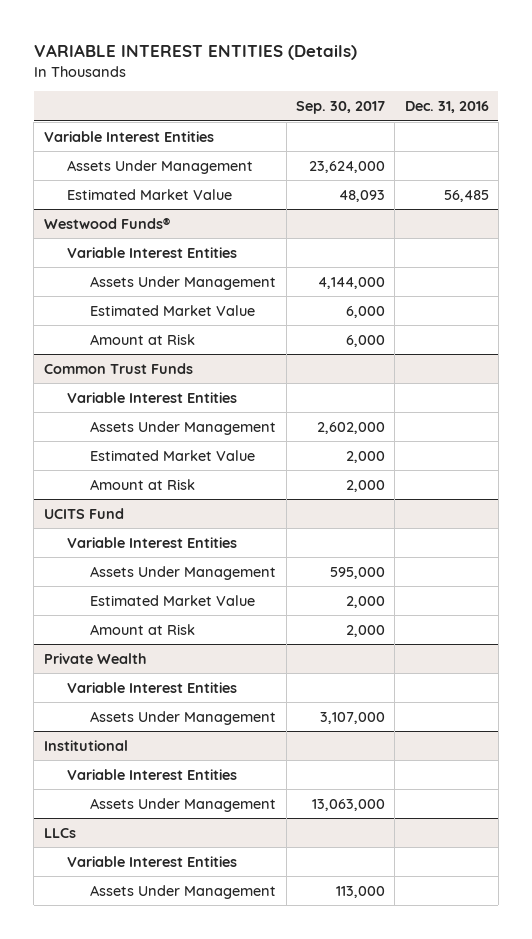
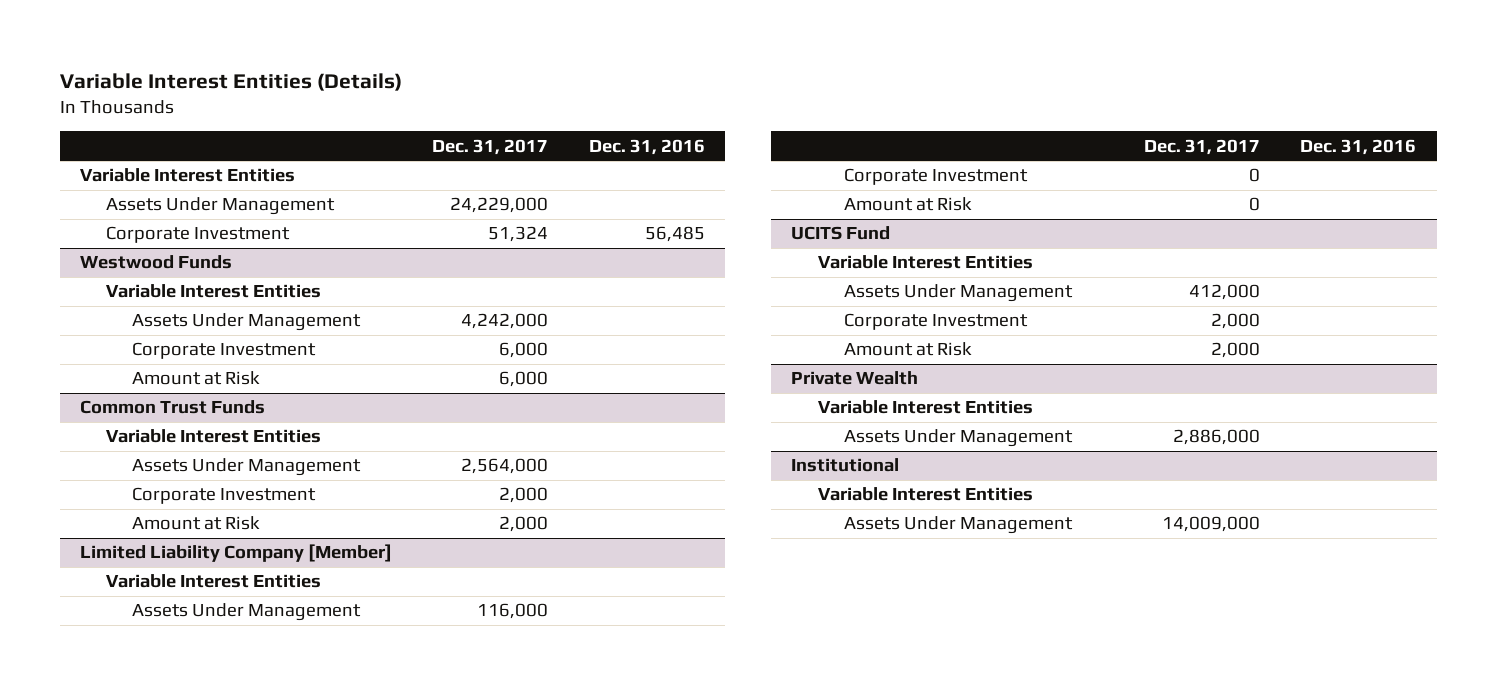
- VARIABLE INTEREST ENTITIES (Details)
+ Variable Interest Entities (Details)
- | Sep. 30, 2017 | Dec. 31, 2016
+ | Dec. 31, 2017 | Dec. 31, 2016
- Estimated Market Value | 48,093 | 56,485
- Westwood Funds®
+ Corporate Investment | 51,324 | 56,485
+ Westwood Funds
- Estimated Market Value | 6,000 |
+ Corporate Investment | 6,000 |
@ Common Trust Funds
- Estimated Market Value | 2,000 |
+ Corporate Investment | 2,000 |
+ Limited Liability Company [Member]
+ Variable Interest Entities
+ Assets Under Management | 116,000 |
+ Corporate Investment | 0 |
+ Amount at Risk | 0 |
@ UCITS Fund
- Estimated Market Value | 2,000 |
+ Corporate Investment | 2,000 |
- LLCs
- Variable Interest Entities
- Assets Under Management | 113,000 |

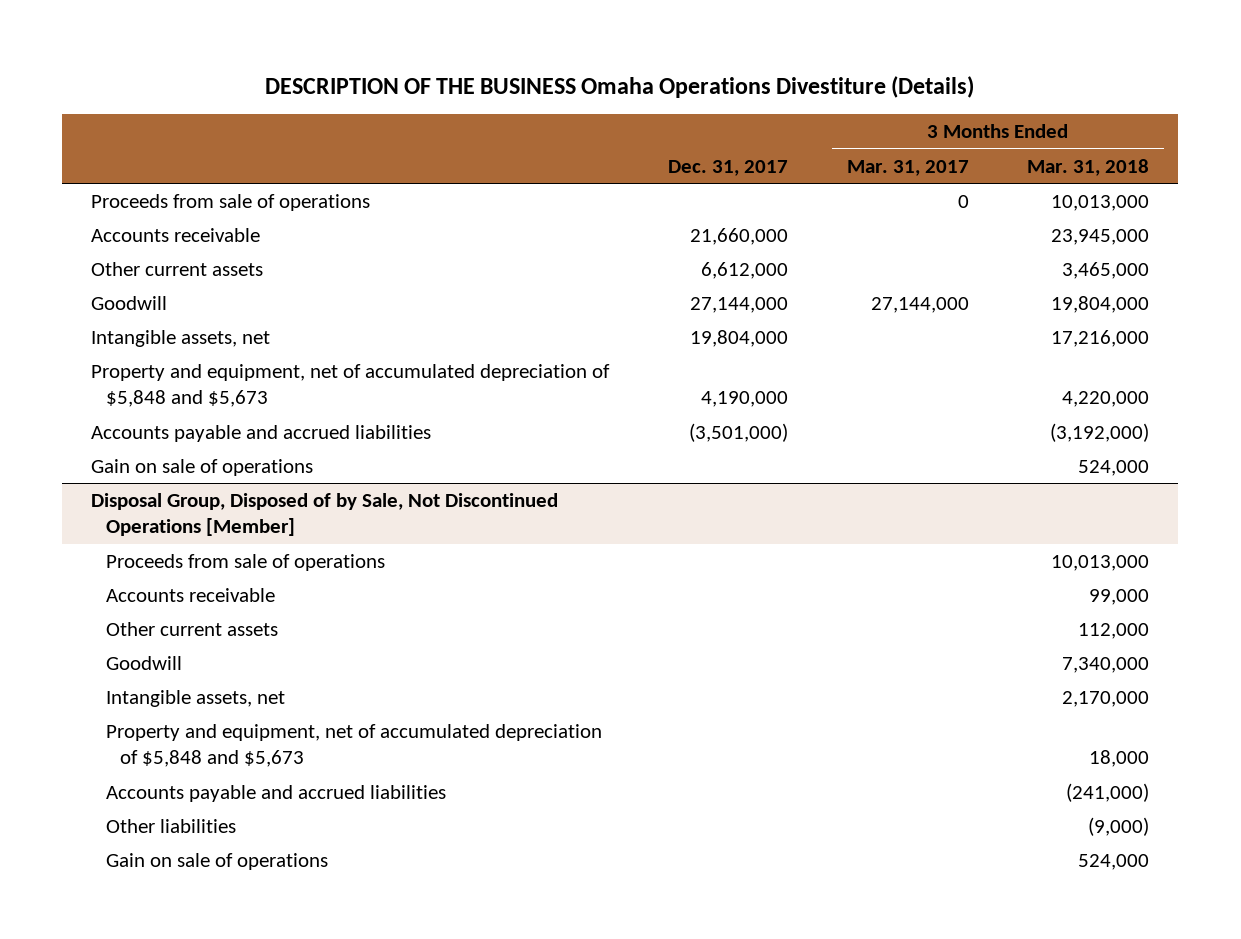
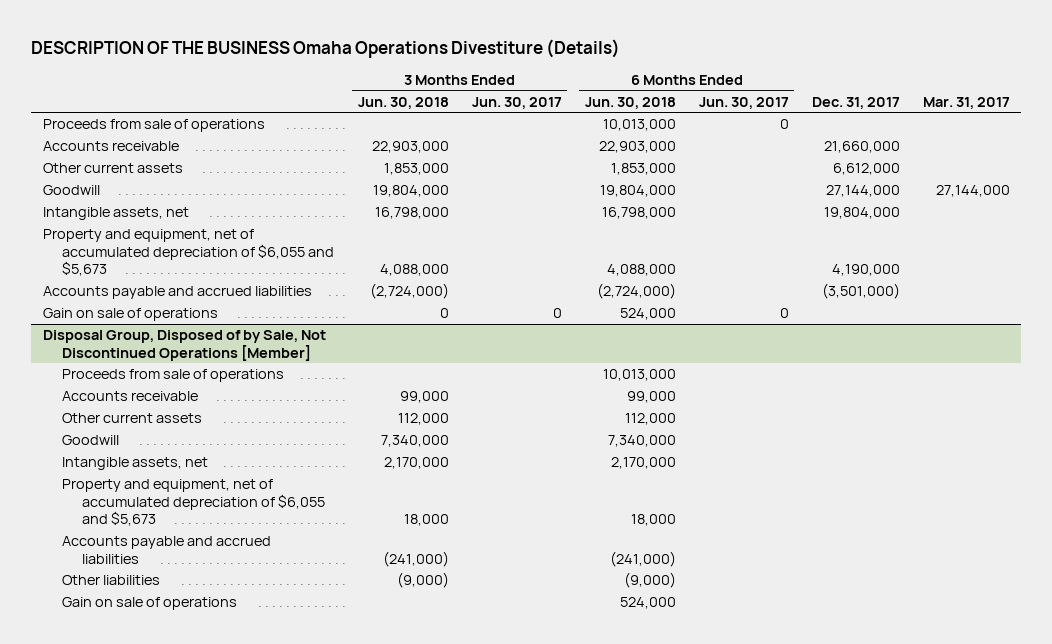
- | Dec. 31, 2017 | 3 Months Ended Mar. 31, 2017 | 3 Months Ended Mar. 31, 2018
+ | 3 Months Ended Jun. 30, 2018 | 3 Months Ended Jun. 30, 2017 | 6 Months Ended Jun. 30, 2018 | 6 Months Ended Jun. 30, 2017 | Dec. 31, 2017 | Mar. 31, 2017
- Property and equipment, net of accumulated depreciation of $5,848 and $5,673 | 4,190,000 | | 4,220,000
+ Property and equipment, net of accumulated depreciation of $6,055 and $5,673 | 4,088,000 | | 4,088,000 | | 4,190,000 |
@ Disposal Group, Disposed of by Sale, Not Discontinued Operations [Member]
- Property and equipment, net of accumulated depreciation of $5,848 and $5,673 | | | 18,000
+ Property and equipment, net of accumulated depreciation of $6,055 and $5,673 | 18,000 | | 18,000 | | |

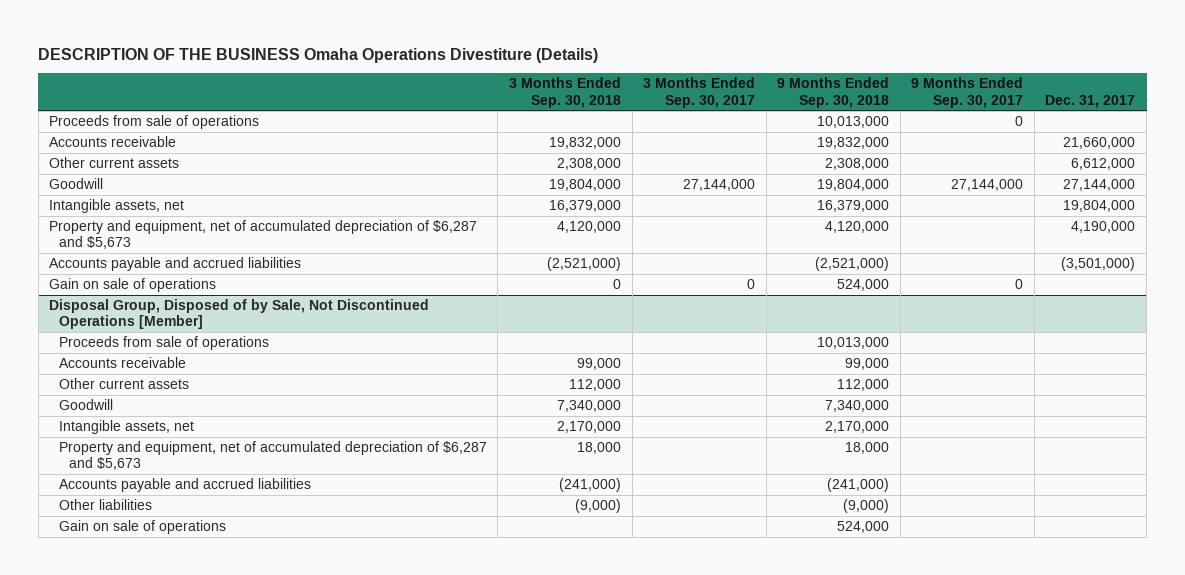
- | 3 Months Ended Jun. 30, 2018 | 3 Months Ended Jun. 30, 2017 | 6 Months Ended Jun. 30, 2018 | 6 Months Ended Jun. 30, 2017 | Dec. 31, 2017 | Mar. 31, 2017
+ | 3 Months Ended Sep. 30, 2018 | 3 Months Ended Sep. 30, 2017 | 9 Months Ended Sep. 30, 2018 | 9 Months Ended Sep. 30, 2017 | Dec. 31, 2017
- Property and equipment, net of accumulated depreciation of $6,055 and $5,673 | 4,088,000 | | 4,088,000 | | 4,190,000 |
+ Property and equipment, net of accumulated depreciation of $6,287 and $5,673 | 4,120,000 | | 4,120,000 | | 4,190,000
@ Disposal Group, Disposed of by Sale, Not Discontinued Operations [Member]
- Property and equipment, net of accumulated depreciation of $6,055 and $5,673 | 18,000 | | 18,000 | | |
+ Property and equipment, net of accumulated depreciation of $6,287 and $5,673 | 18,000 | | 18,000 | |

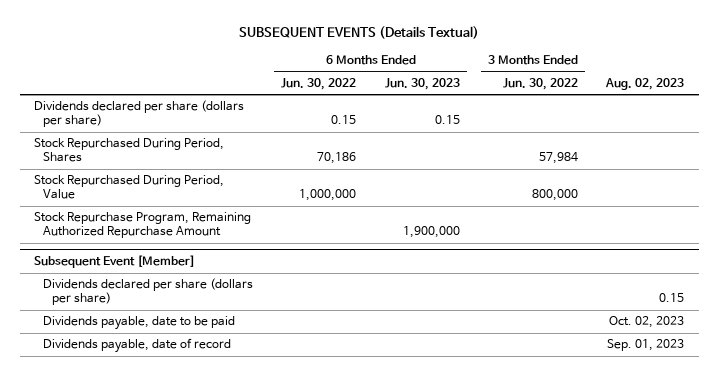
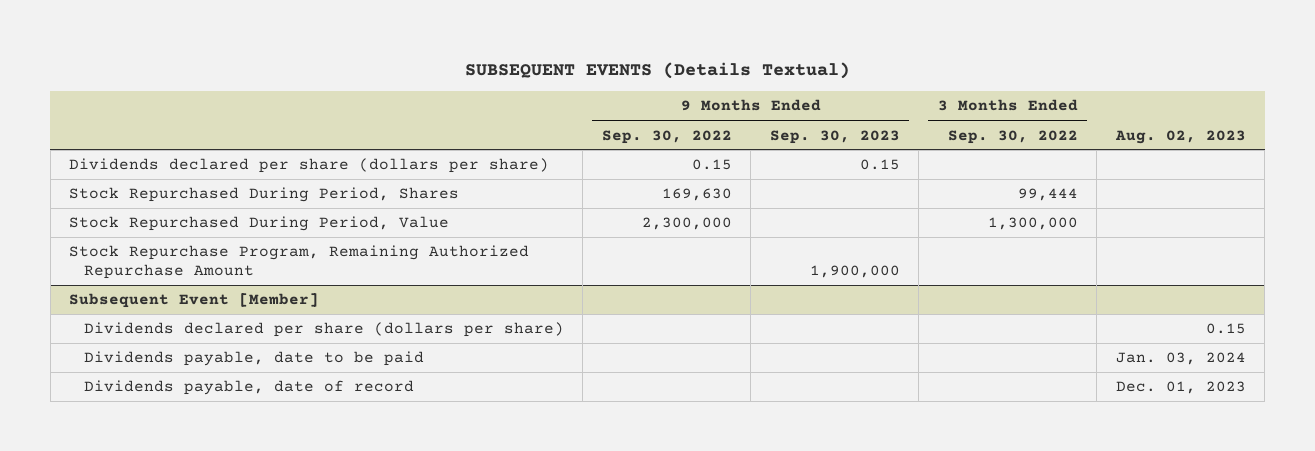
- | 6 Months Ended Jun. 30, 2022 | 6 Months Ended Jun. 30, 2023 | 3 Months Ended Jun. 30, 2022 | Aug. 02, 2023
+ | 9 Months Ended Sep. 30, 2022 | 9 Months Ended Sep. 30, 2023 | 3 Months Ended Sep. 30, 2022 | Aug. 02, 2023
@ Subsequent Event [Member]
- Dividends payable, date to be paid | | | | Oct. 02, 2023
- Dividends payable, date of record | | | | Sep. 01, 2023
+ Dividends payable, date to be paid | | | | Jan. 03, 2024
+ Dividends payable, date of record | | | | Dec. 01, 2023

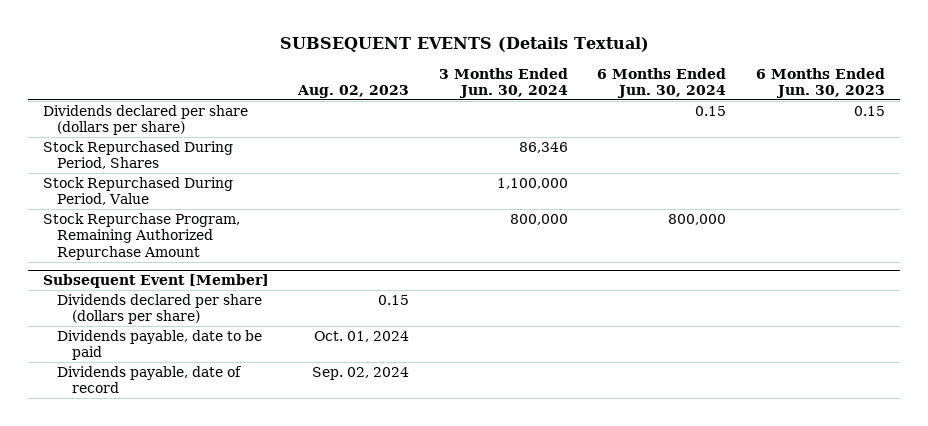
- | 9 Months Ended Sep. 30, 2022 | 9 Months Ended Sep. 30, 2023 | 3 Months Ended Sep. 30, 2022 | Aug. 02, 2023
+ | Aug. 02, 2023 | 3 Months Ended Jun. 30, 2024 | 6 Months Ended Jun. 30, 2024 | 6 Months Ended Jun. 30, 2023
@ Subsequent Event [Member]
- Dividends payable, date to be paid | | | | Jan. 03, 2024
- Dividends payable, date of record | | | | Dec. 01, 2023
+ Dividends payable, date to be paid | Oct. 01, 2024 | | |
+ Dividends payable, date of record | Sep. 02, 2024 | | |

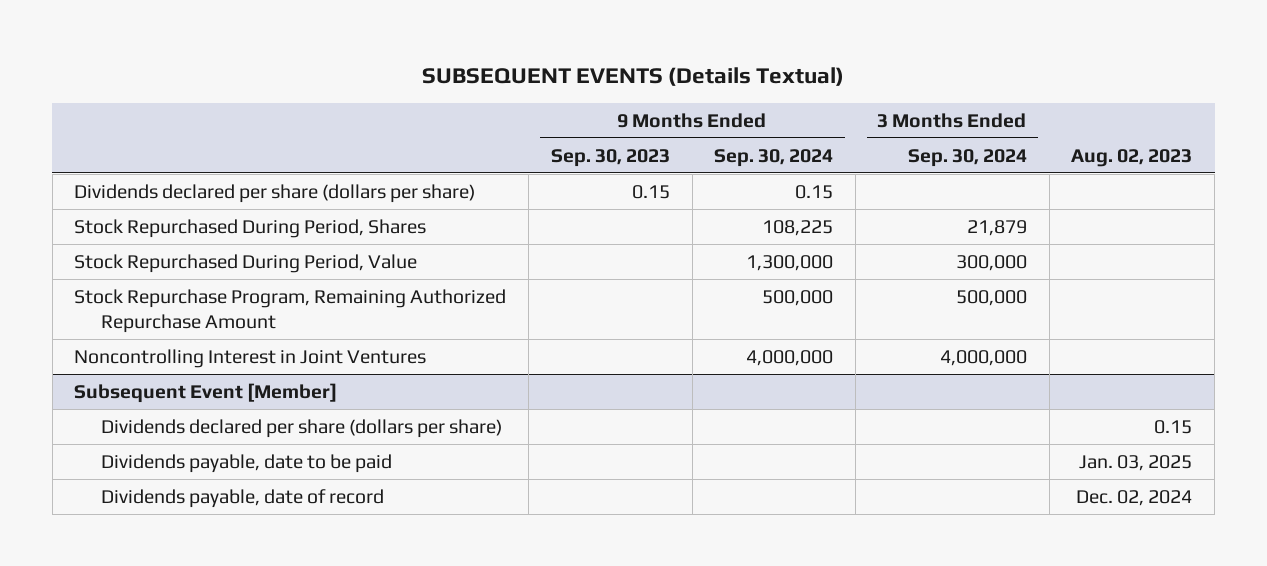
- | Aug. 02, 2023 | 3 Months Ended Jun. 30, 2024 | 6 Months Ended Jun. 30, 2024 | 6 Months Ended Jun. 30, 2023
+ | 9 Months Ended Sep. 30, 2023 | 9 Months Ended Sep. 30, 2024 | 3 Months Ended Sep. 30, 2024 | Aug. 02, 2023
+ Noncontrolling Interest in Joint Ventures | | 4,000,000 | 4,000,000 |
@ Subsequent Event [Member]
- Dividends payable, date to be paid | Oct. 01, 2024 | | |
- Dividends payable, date of record | Sep. 02, 2024 | | |
+ Dividends payable, date to be paid | | | | Jan. 03, 2025
+ Dividends payable, date of record | | | | Dec. 02, 2024

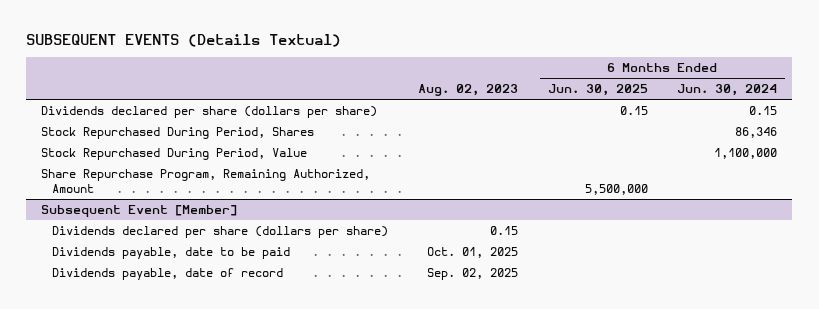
- | 9 Months Ended Sep. 30, 2023 | 9 Months Ended Sep. 30, 2024 | 3 Months Ended Sep. 30, 2024 | Aug. 02, 2023
+ | Aug. 02, 2023 | 6 Months Ended Jun. 30, 2025 | 6 Months Ended Jun. 30, 2024
- Stock Repurchase Program, Remaining Authorized Repurchase Amount | | 500,000 | 500,000 |
- Noncontrolling Interest in Joint Ventures | | 4,000,000 | 4,000,000 |
+ Share Repurchase Program, Remaining Authorized, Amount | | 5,500,000 |
@ Subsequent Event [Member]
- Dividends payable, date to be paid | | | | Jan. 03, 2025
- Dividends payable, date of record | | | | Dec. 02, 2024
+ Dividends payable, date to be paid | Oct. 01, 2025 | |
+ Dividends payable, date of record | Sep. 02, 2025 | |

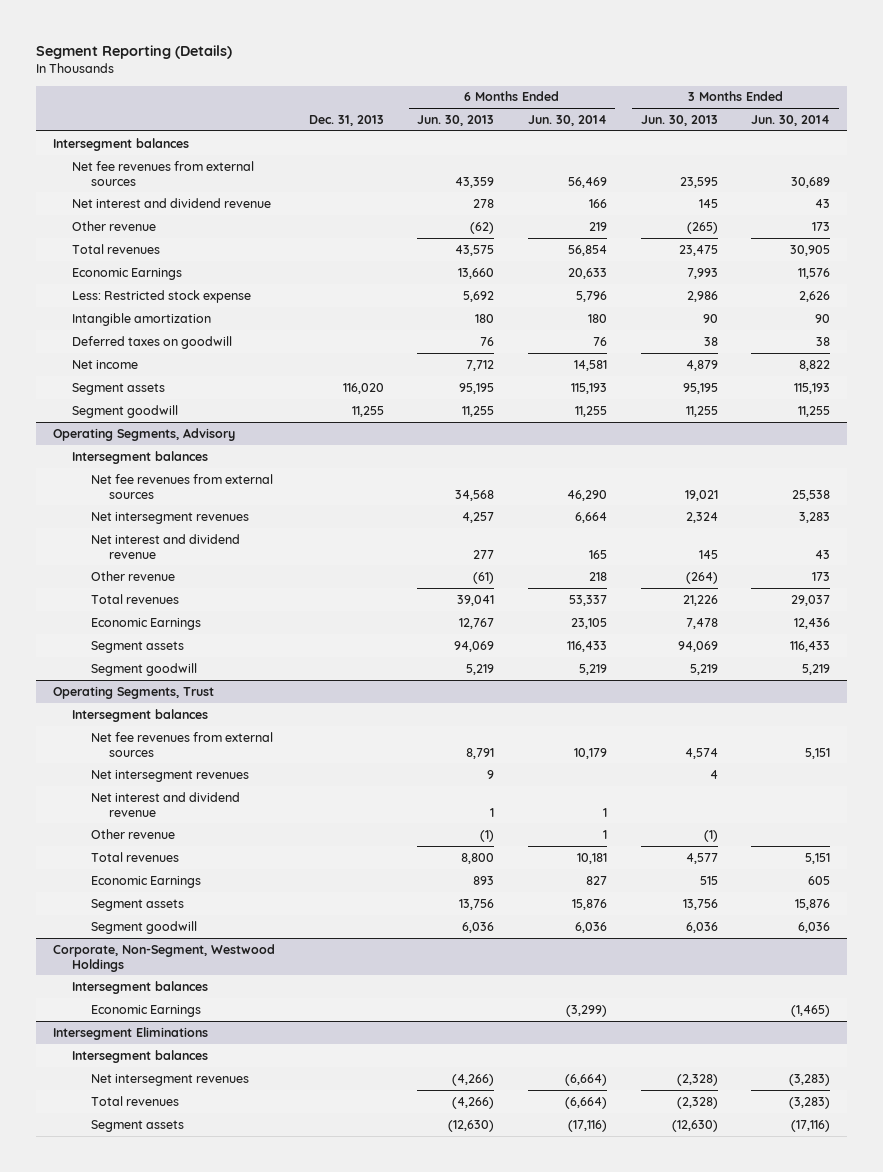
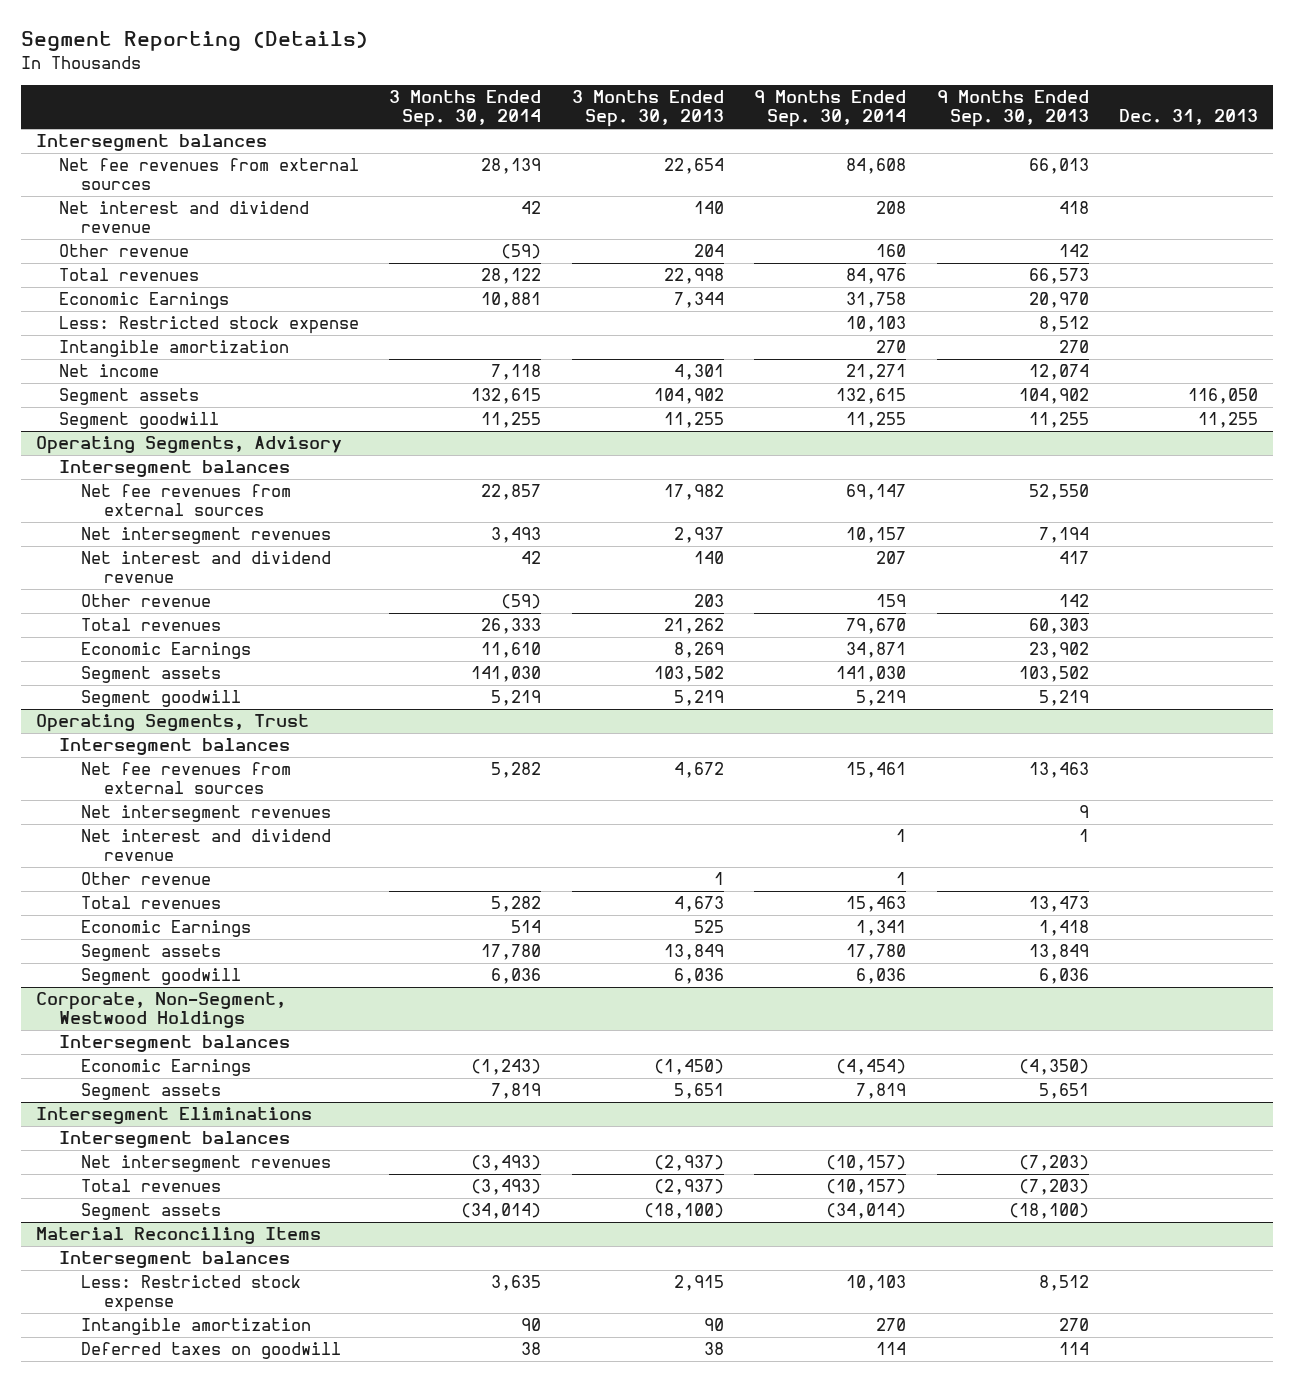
- | Dec. 31, 2013 | 6 Months Ended Jun. 30, 2013 | 6 Months Ended Jun. 30, 2014 | 3 Months Ended Jun. 30, 2013 | 3 Months Ended Jun. 30, 2014
+ | 3 Months Ended Sep. 30, 2014 | 3 Months Ended Sep. 30, 2013 | 9 Months Ended Sep. 30, 2014 | 9 Months Ended Sep. 30, 2013 | Dec. 31, 2013
- Deferred taxes on goodwill | | 76 | 76 | 38 | 38
- Segment assets | 116,020 | 95,195 | 115,193 | 95,195 | 115,193
+ Segment assets | 132,615 | 104,902 | 132,615 | 104,902 | 116,050
@ Corporate, Non-Segment, Westwood Holdings
+ Segment assets | 7,819 | 5,651 | 7,819 | 5,651 |
+ Material Reconciling Items
+ Intersegment balances
+ Less: Restricted stock expense | 3,635 | 2,915 | 10,103 | 8,512 |
+ Intangible amortization | 90 | 90 | 270 | 270 |
+ Deferred taxes on goodwill | 38 | 38 | 114 | 114 |

